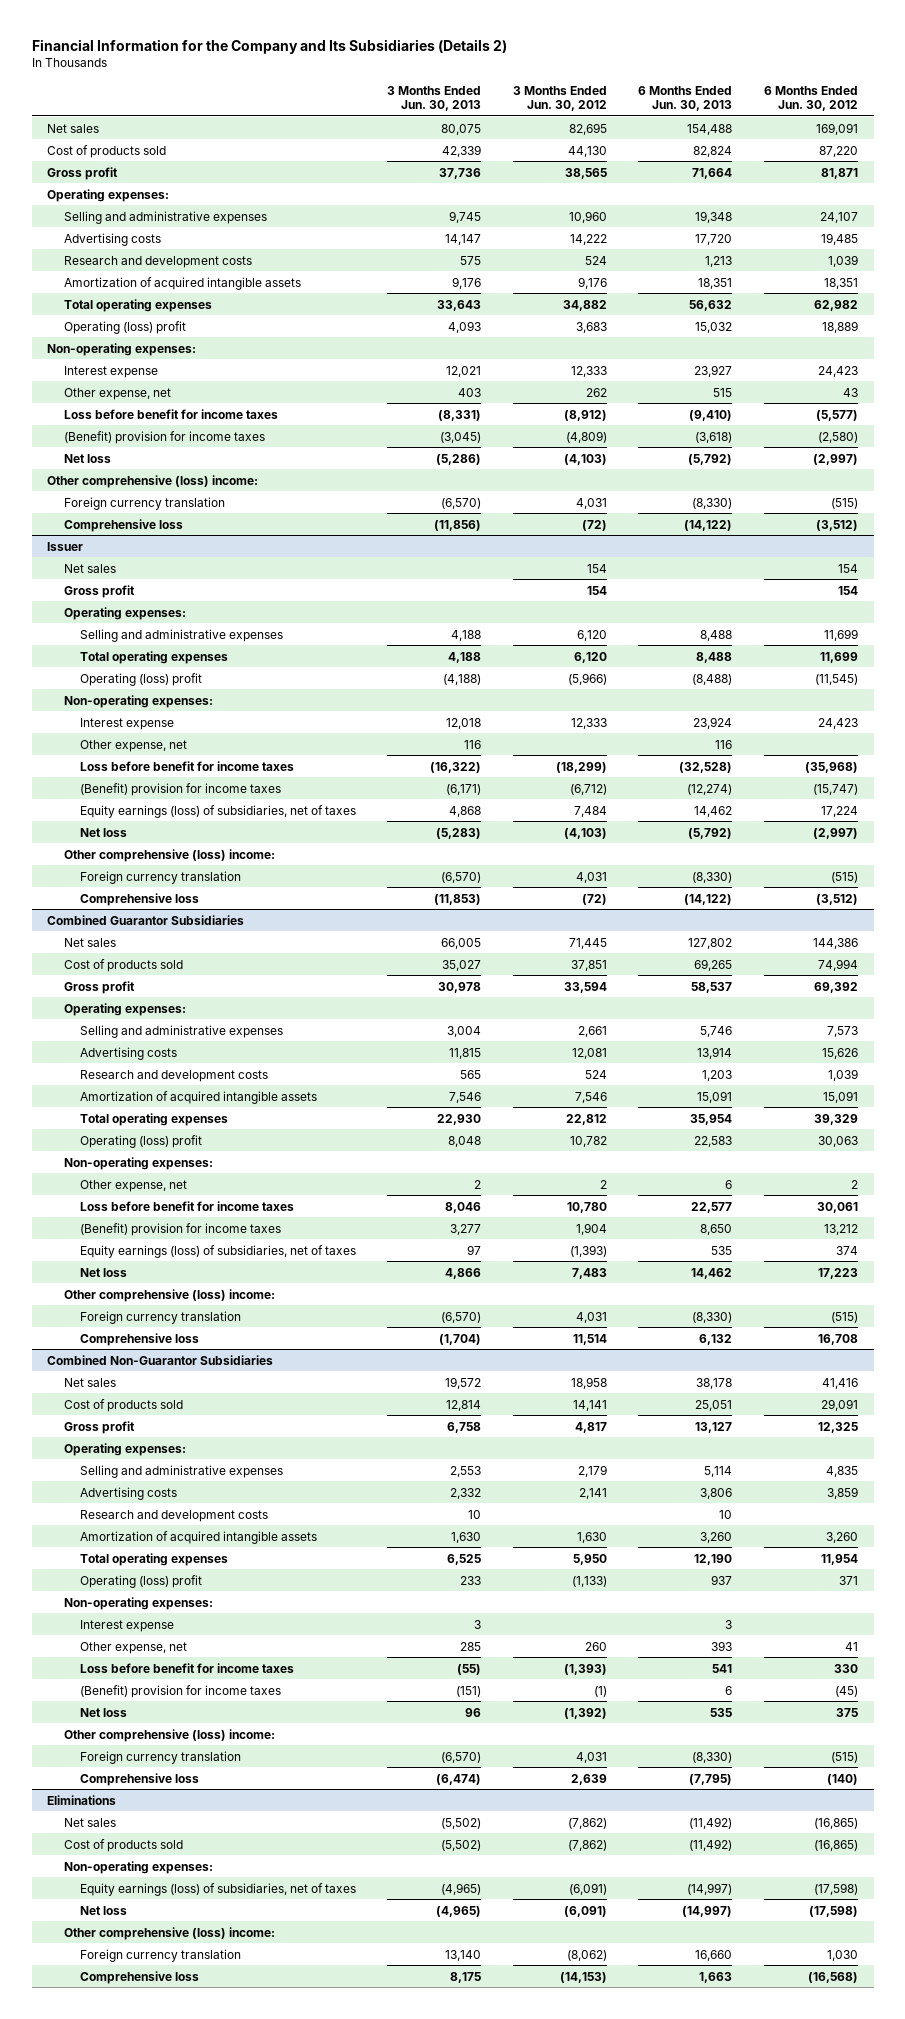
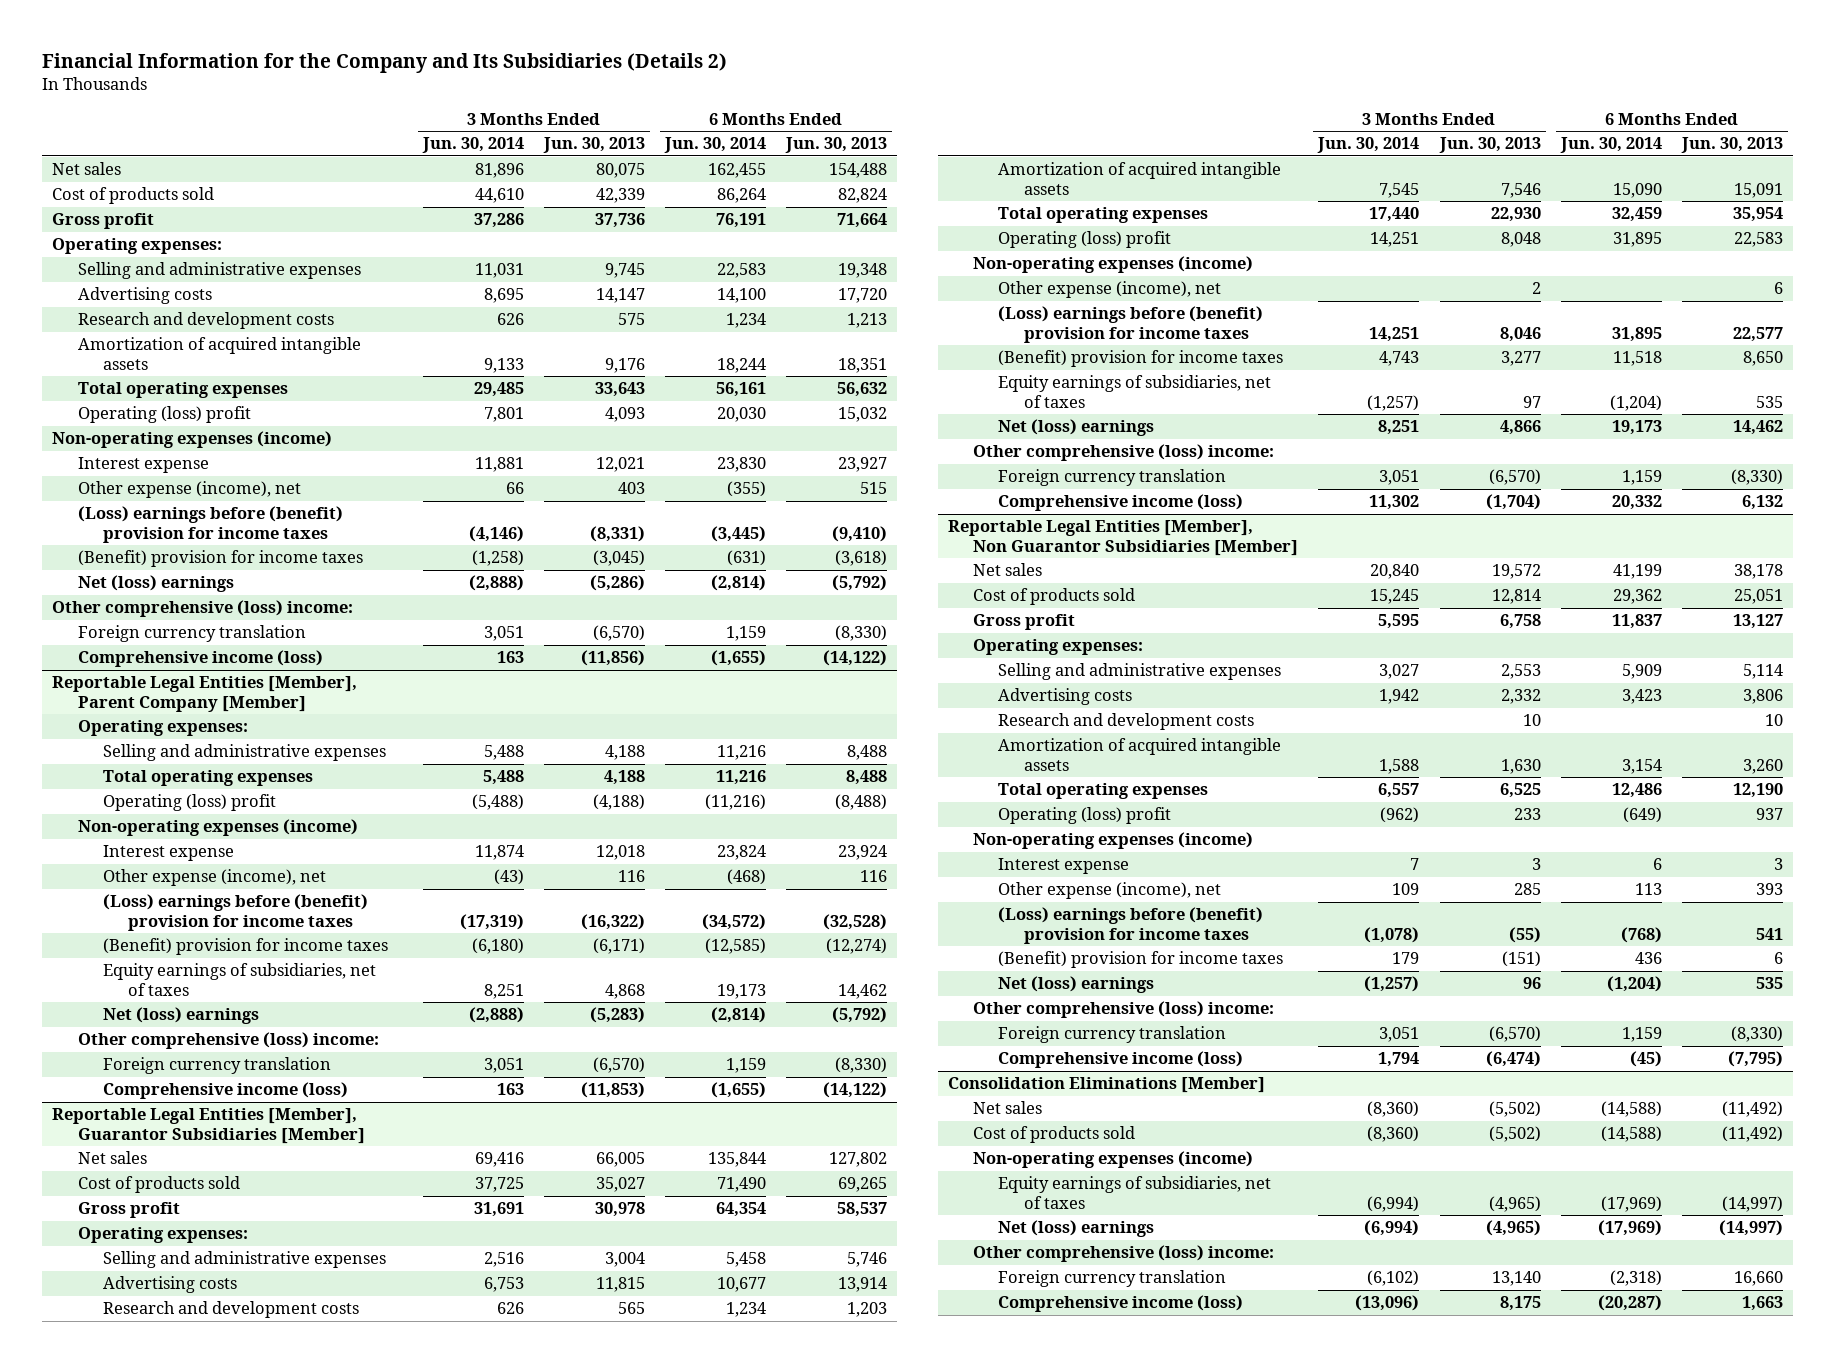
- | 3 Months Ended Jun. 30, 2013 | 3 Months Ended Jun. 30, 2012 | 6 Months Ended Jun. 30, 2013 | 6 Months Ended Jun. 30, 2012
+ | 3 Months Ended Jun. 30, 2014 | 3 Months Ended Jun. 30, 2013 | 6 Months Ended Jun. 30, 2014 | 6 Months Ended Jun. 30, 2013
- Non-operating expenses:
+ Non-operating expenses (income)
- Other expense, net | 403 | 262 | 515 | 43
- Loss before benefit for income taxes | (8,331) | (8,912) | (9,410) | (5,577)
+ Other expense (income), net | 66 | 403 | (355) | 515
+ (Loss) earnings before (benefit) provision for income taxes | (4,146) | (8,331) | (3,445) | (9,410)
- Net loss | (5,286) | (4,103) | (5,792) | (2,997)
+ Net (loss) earnings | (2,888) | (5,286) | (2,814) | (5,792)
- Comprehensive loss | (11,856) | (72) | (14,122) | (3,512)
- Issuer
- Net sales | | 154 | | 154
- Gross profit | | 154 | | 154
+ Comprehensive income (loss) | 163 | (11,856) | (1,655) | (14,122)
+ Reportable Legal Entities [Member], Parent Company [Member]
- Non-operating expenses:
+ Non-operating expenses (income)
- Other expense, net | 116 | | 116 |
- Loss before benefit for income taxes | (16,322) | (18,299) | (32,528) | (35,968)
+ Other expense (income), net | (43) | 116 | (468) | 116
+ (Loss) earnings before (benefit) provision for income taxes | (17,319) | (16,322) | (34,572) | (32,528)
- Equity earnings (loss) of subsidiaries, net of taxes | 4,868 | 7,484 | 14,462 | 17,224
- Net loss | (5,283) | (4,103) | (5,792) | (2,997)
+ Equity earnings of subsidiaries, net of taxes | 8,251 | 4,868 | 19,173 | 14,462
+ Net (loss) earnings | (2,888) | (5,283) | (2,814) | (5,792)
- Comprehensive loss | (11,853) | (72) | (14,122) | (3,512)
- Combined Guarantor Subsidiaries
+ Comprehensive income (loss) | 163 | (11,853) | (1,655) | (14,122)
+ Reportable Legal Entities [Member], Guarantor Subsidiaries [Member]
- Non-operating expenses:
- Other expense, net | 2 | 2 | 6 | 2
- Loss before benefit for income taxes | 8,046 | 10,780 | 22,577 | 30,061
+ Non-operating expenses (income)
+ Other expense (income), net | | 2 | | 6
+ (Loss) earnings before (benefit) provision for income taxes | 14,251 | 8,046 | 31,895 | 22,577
- Equity earnings (loss) of subsidiaries, net of taxes | 97 | (1,393) | 535 | 374
- Net loss | 4,866 | 7,483 | 14,462 | 17,223
+ Equity earnings of subsidiaries, net of taxes | (1,257) | 97 | (1,204) | 535
+ Net (loss) earnings | 8,251 | 4,866 | 19,173 | 14,462
- Comprehensive loss | (1,704) | 11,514 | 6,132 | 16,708
- Combined Non-Guarantor Subsidiaries
+ Comprehensive income (loss) | 11,302 | (1,704) | 20,332 | 6,132
+ Reportable Legal Entities [Member], Non Guarantor Subsidiaries [Member]
- Non-operating expenses:
+ Non-operating expenses (income)
- Other expense, net | 285 | 260 | 393 | 41
- Loss before benefit for income taxes | (55) | (1,393) | 541 | 330
+ Other expense (income), net | 109 | 285 | 113 | 393
+ (Loss) earnings before (benefit) provision for income taxes | (1,078) | (55) | (768) | 541
- Net loss | 96 | (1,392) | 535 | 375
+ Net (loss) earnings | (1,257) | 96 | (1,204) | 535
- Comprehensive loss | (6,474) | 2,639 | (7,795) | (140)
- Eliminations
+ Comprehensive income (loss) | 1,794 | (6,474) | (45) | (7,795)
+ Consolidation Eliminations [Member]
- Non-operating expenses:
- Equity earnings (loss) of subsidiaries, net of taxes | (4,965) | (6,091) | (14,997) | (17,598)
- Net loss | (4,965) | (6,091) | (14,997) | (17,598)
+ Non-operating expenses (income)
+ Equity earnings of subsidiaries, net of taxes | (6,994) | (4,965) | (17,969) | (14,997)
+ Net (loss) earnings | (6,994) | (4,965) | (17,969) | (14,997)
- Comprehensive loss | 8,175 | (14,153) | 1,663 | (16,568)
+ Comprehensive income (loss) | (13,096) | 8,175 | (20,287) | 1,663

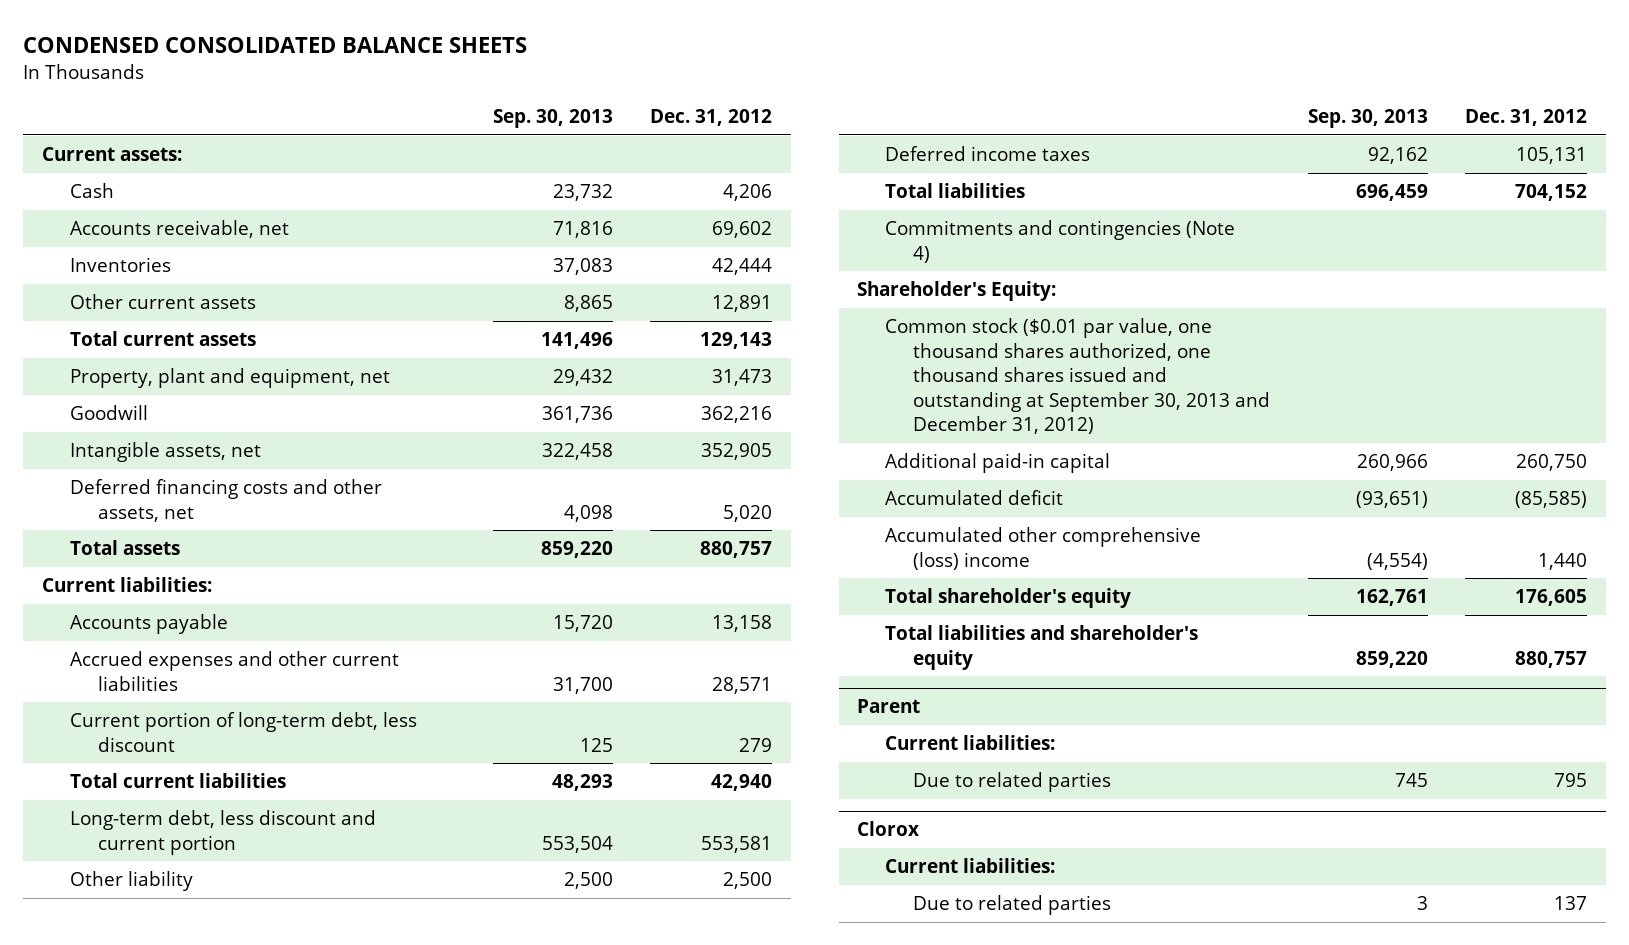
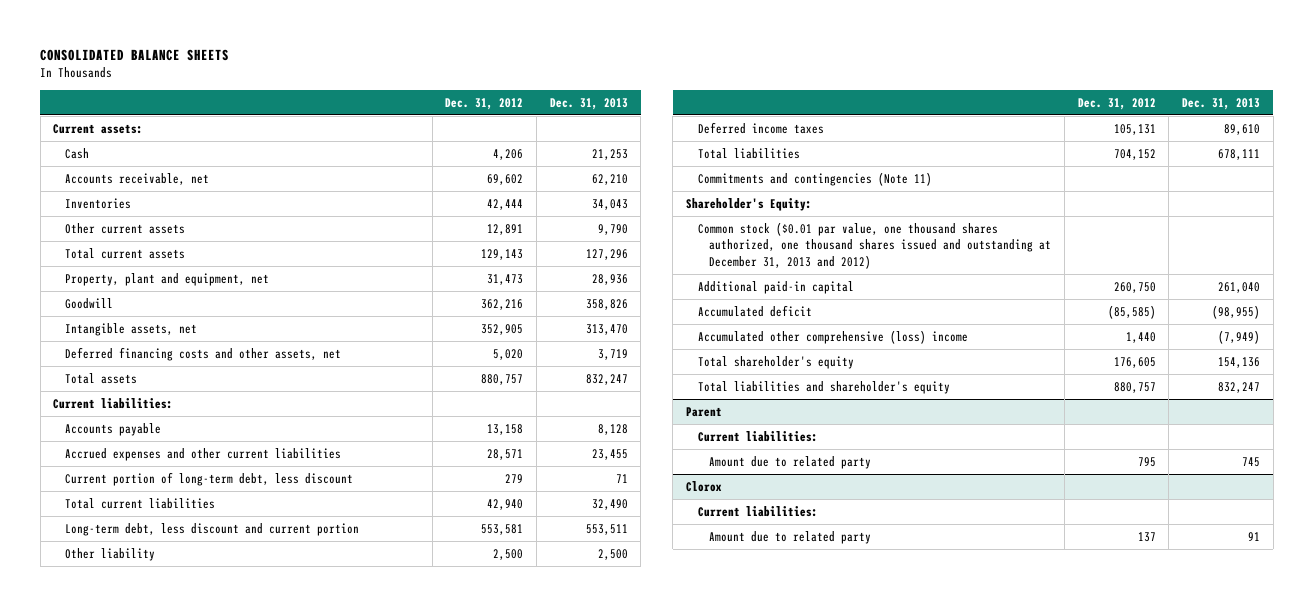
- CONDENSED CONSOLIDATED BALANCE SHEETS
+ CONSOLIDATED BALANCE SHEETS
- | Sep. 30, 2013 | Dec. 31, 2012
+ | Dec. 31, 2012 | Dec. 31, 2013
- Commitments and contingencies (Note 4)
+ Commitments and contingencies (Note 11)
- Common stock ($0.01 par value, one thousand shares authorized, one thousand shares issued and outstanding at September 30, 2013 and December 31, 2012)
+ Common stock ($0.01 par value, one thousand shares authorized, one thousand shares issued and outstanding at December 31, 2013 and 2012)
@ Parent
- Due to related parties | 745 | 795
+ Amount due to related party | 795 | 745
@ Clorox
- Due to related parties | 3 | 137
+ Amount due to related party | 137 | 91

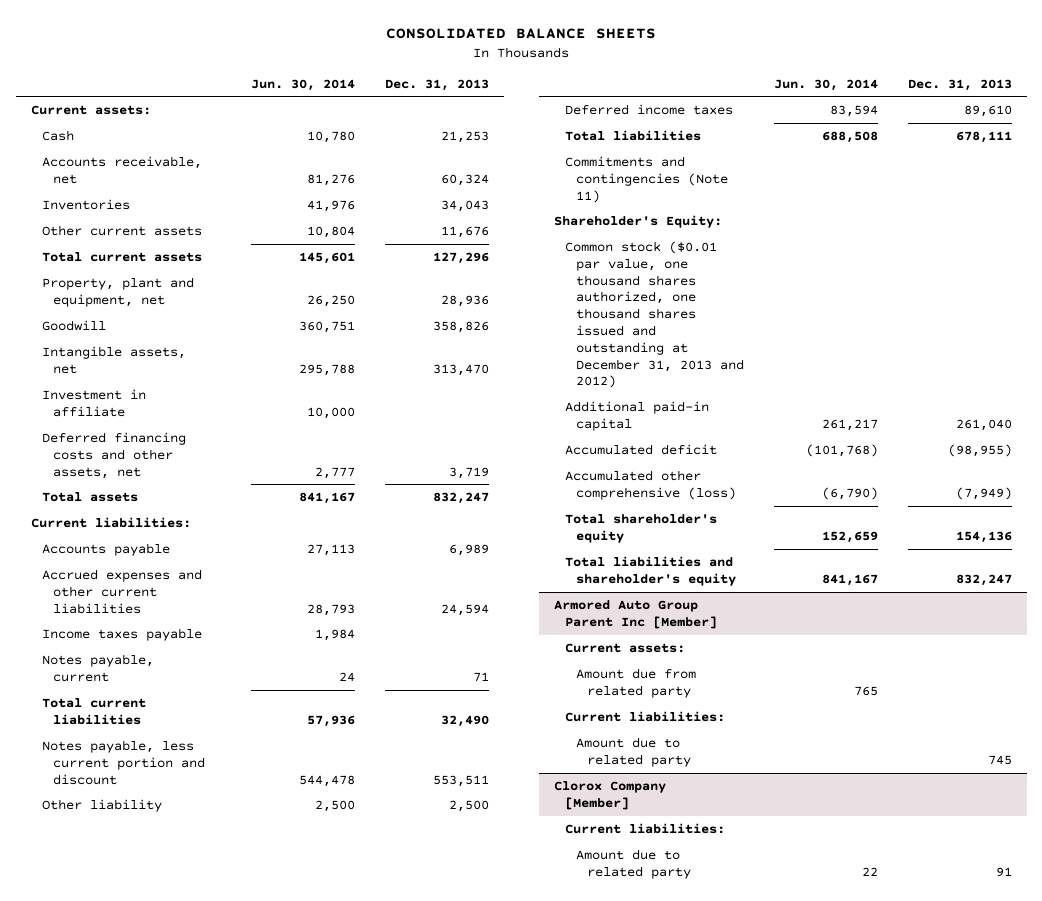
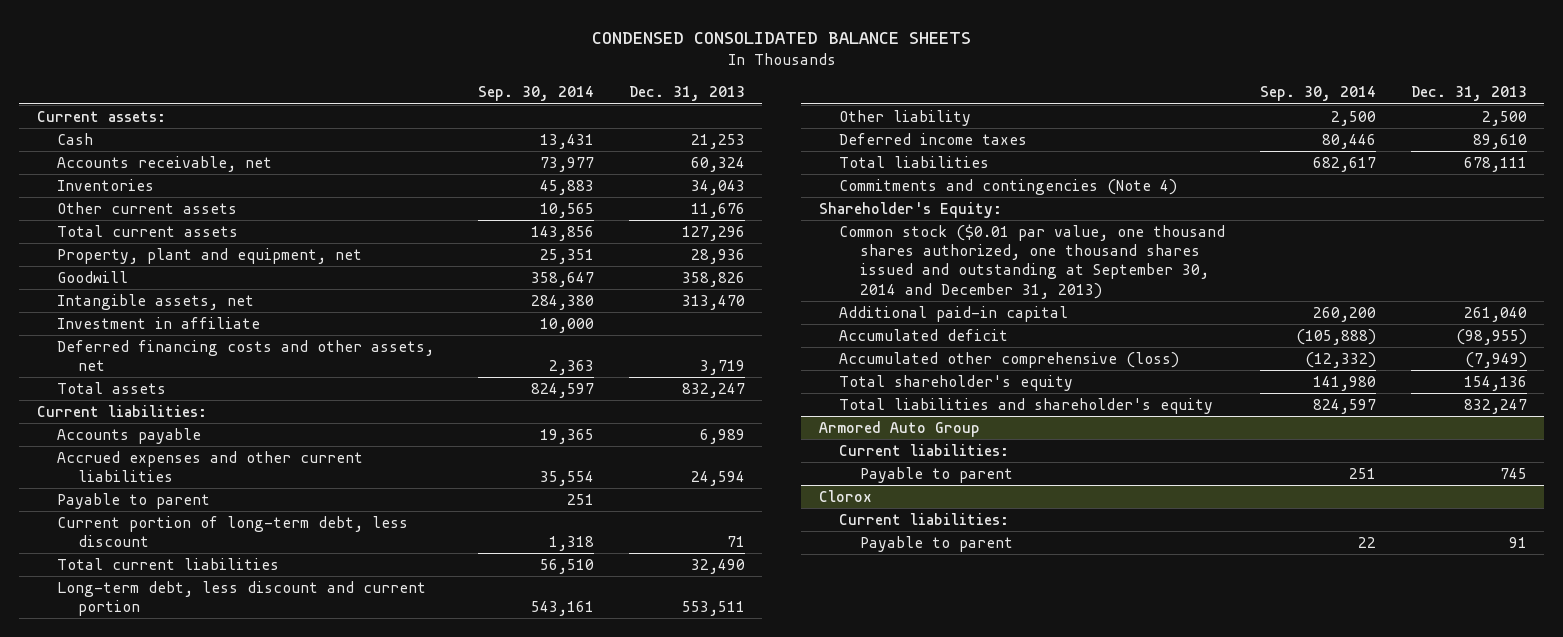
- CONSOLIDATED BALANCE SHEETS
+ CONDENSED CONSOLIDATED BALANCE SHEETS
- | Jun. 30, 2014 | Dec. 31, 2013
+ | Sep. 30, 2014 | Dec. 31, 2013
- Income taxes payable | 1,984 |
- Notes payable, current | 24 | 71
+ Payable to parent | 251 |
+ Current portion of long-term debt, less discount | 1,318 | 71
- Notes payable, less current portion and discount | 544,478 | 553,511
+ Long-term debt, less discount and current portion | 543,161 | 553,511
- Commitments and contingencies (Note 11)
+ Commitments and contingencies (Note 4)
- Common stock ($0.01 par value, one thousand shares authorized, one thousand shares issued and outstanding at December 31, 2013 and 2012)
+ Common stock ($0.01 par value, one thousand shares authorized, one thousand shares issued and outstanding at September 30, 2014 and December 31, 2013)
- Armored Auto Group Parent Inc [Member]
- Current assets:
- Amount due from related party | 765 |
+ Armored Auto Group
- Amount due to related party | | 745
- Clorox Company [Member]
+ Payable to parent | 251 | 745
+ Clorox
- Amount due to related party | 22 | 91
+ Payable to parent | 22 | 91

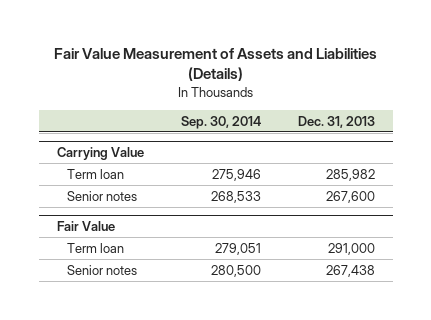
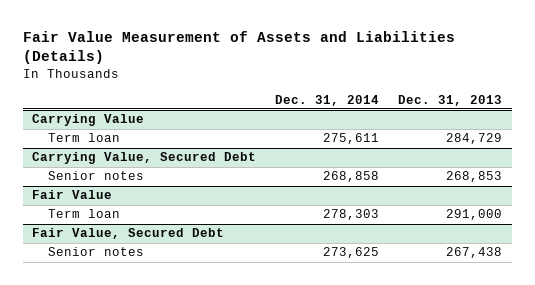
- | Sep. 30, 2014 | Dec. 31, 2013
+ | Dec. 31, 2014 | Dec. 31, 2013
@ Carrying Value
- Term loan | 275,946 | 285,982
- Senior notes | 268,533 | 267,600
+ Term loan | 275,611 | 284,729
+ Carrying Value, Secured Debt
+ Senior notes | 268,858 | 268,853
+ Fair Value, Secured Debt

